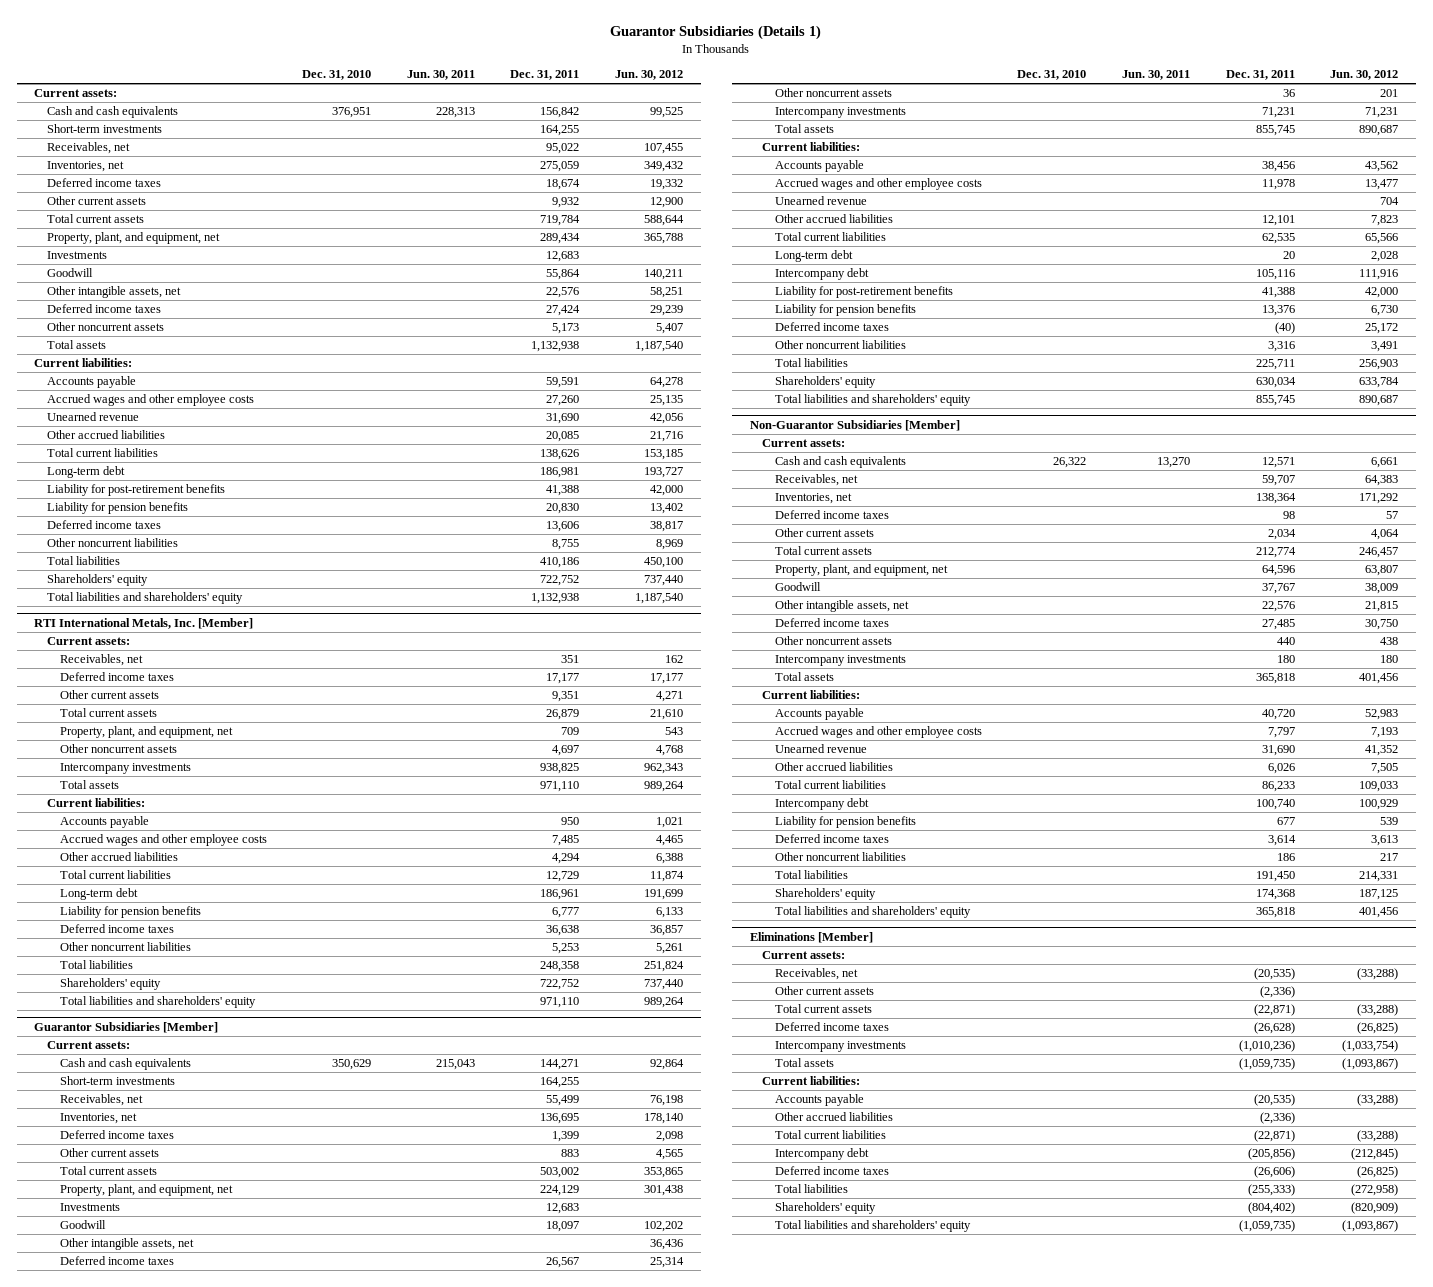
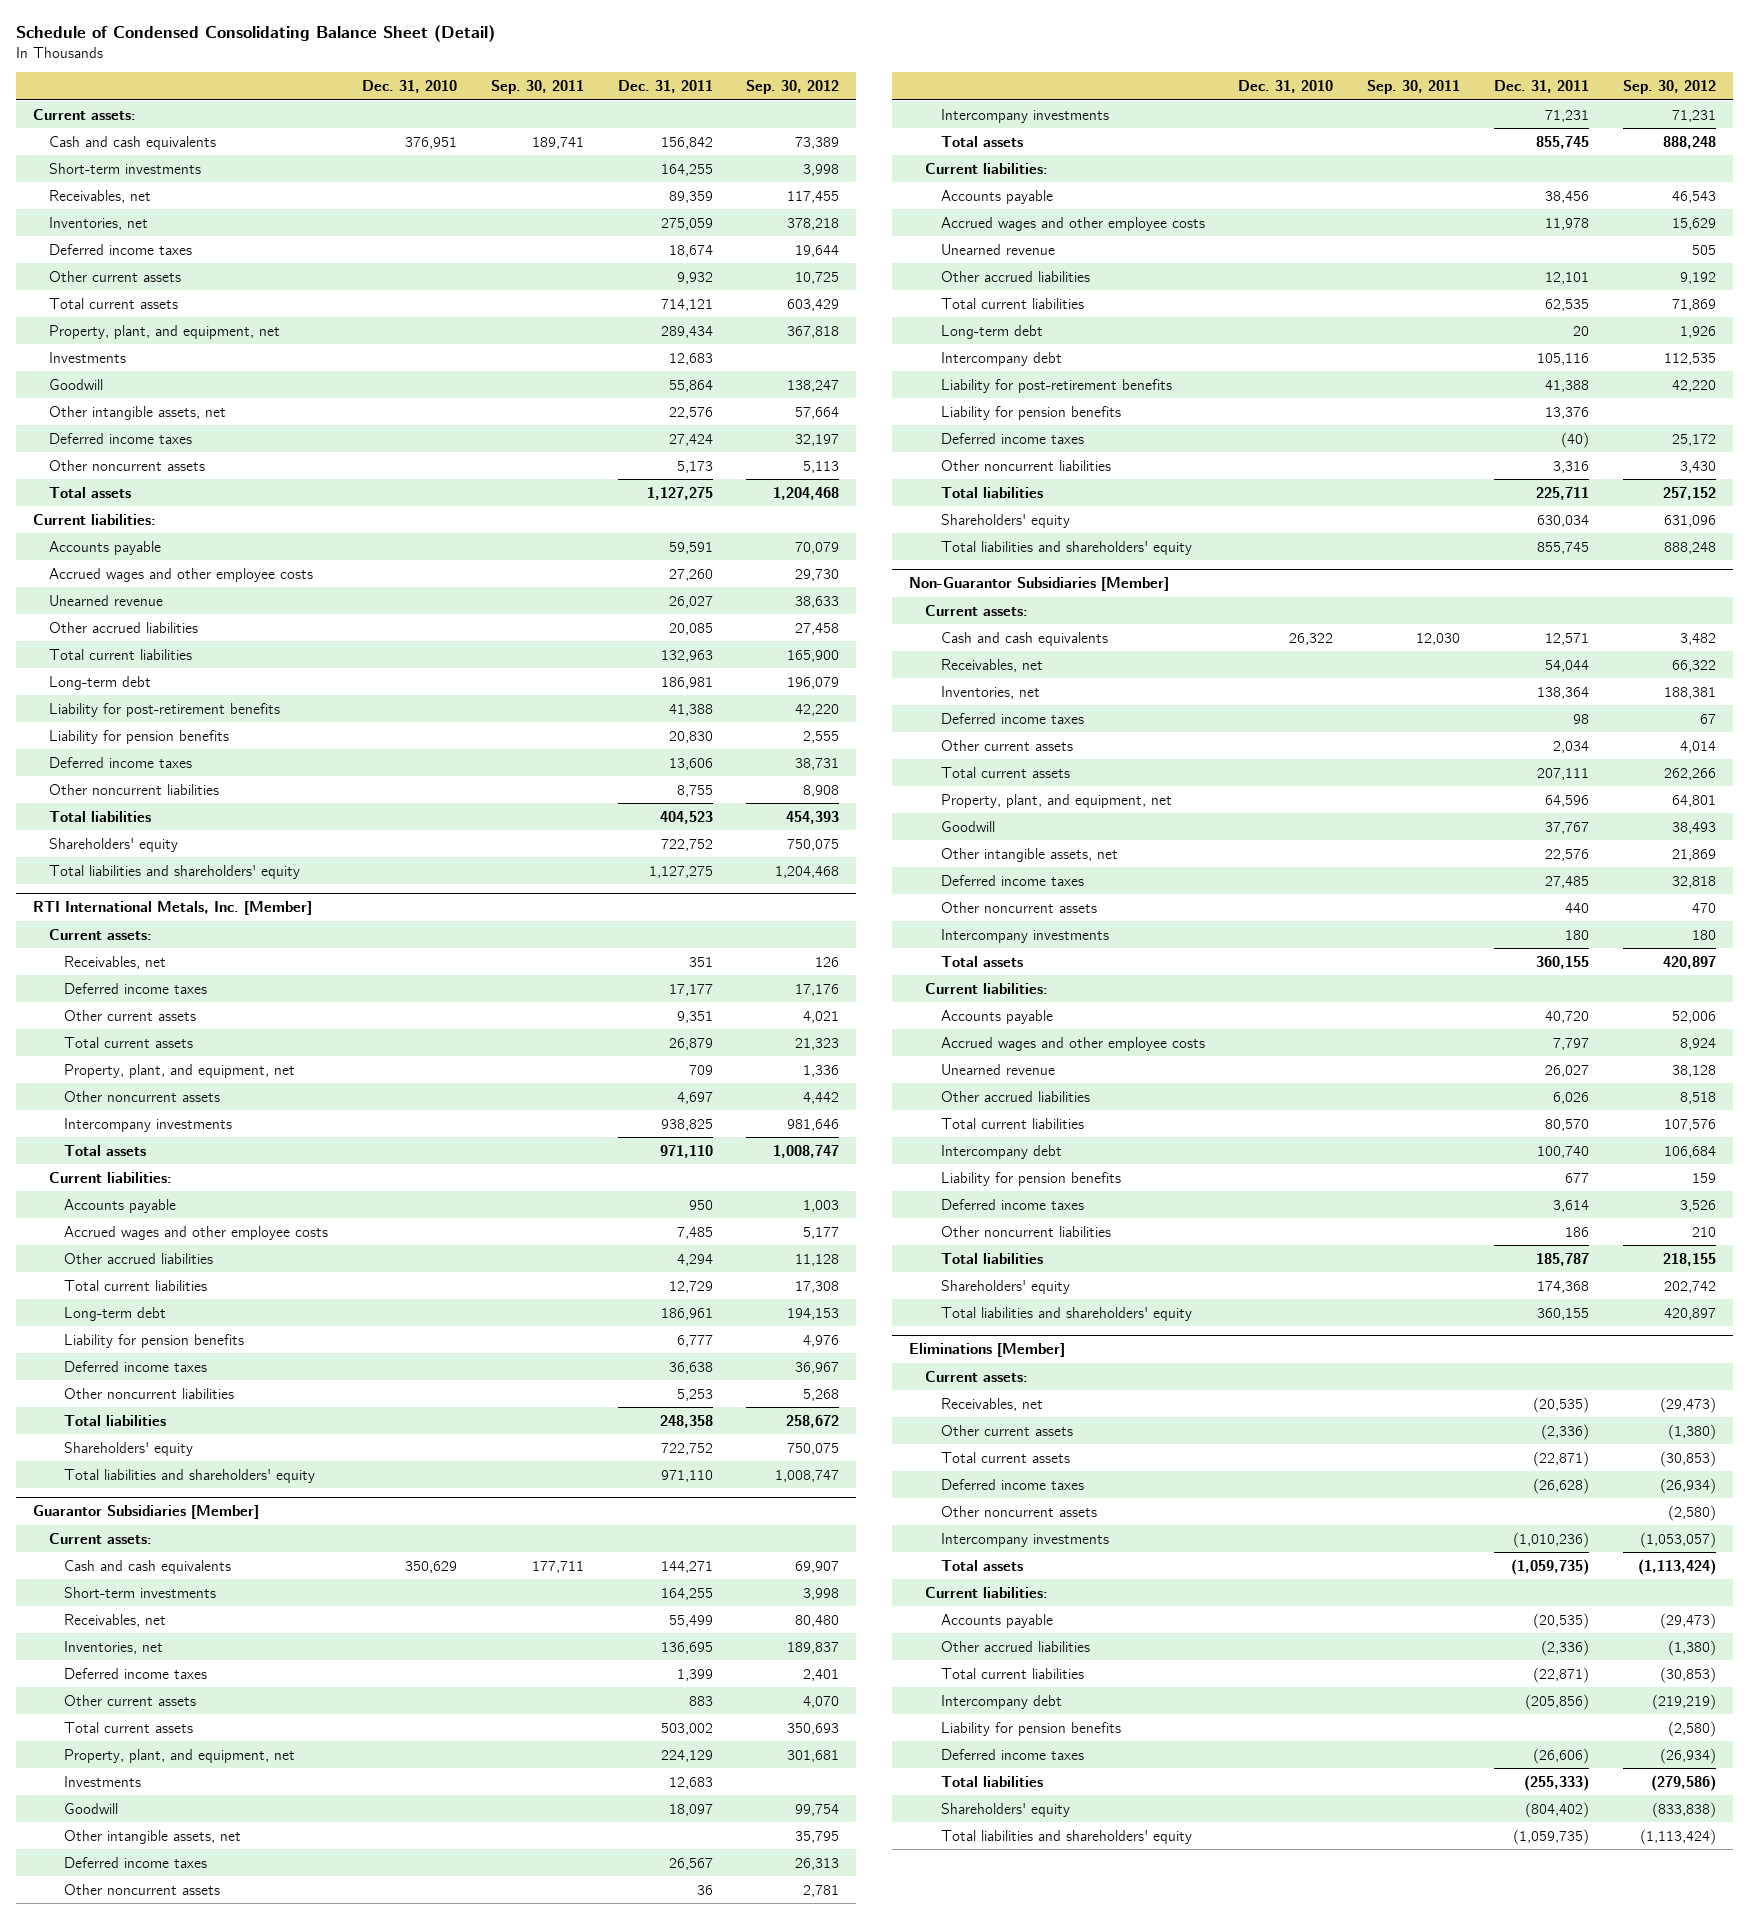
- Guarantor Subsidiaries (Details 1)
+ Schedule of Condensed Consolidating Balance Sheet (Detail)
- | Dec. 31, 2010 | Jun. 30, 2011 | Dec. 31, 2011 | Jun. 30, 2012
+ | Dec. 31, 2010 | Sep. 30, 2011 | Dec. 31, 2011 | Sep. 30, 2012
- Receivables, net | | | 95,022 | 107,455
+ Receivables, net | | | 89,359 | 117,455
- Total current assets | | | 719,784 | 588,644
+ Total current assets | | | 714,121 | 603,429
- Total assets | | | 1,132,938 | 1,187,540
+ Total assets | | | 1,127,275 | 1,204,468
- Unearned revenue | | | 31,690 | 42,056
+ Unearned revenue | | | 26,027 | 38,633
- Total current liabilities | | | 138,626 | 153,185
+ Total current liabilities | | | 132,963 | 165,900
- Total liabilities | | | 410,186 | 450,100
+ Total liabilities | | | 404,523 | 454,393
- Total liabilities and shareholders' equity | | | 1,132,938 | 1,187,540
+ Total liabilities and shareholders' equity | | | 1,127,275 | 1,204,468
@ Non-Guarantor Subsidiaries [Member]
- Receivables, net | | | 59,707 | 64,383
+ Receivables, net | | | 54,044 | 66,322
- Total current assets | | | 212,774 | 246,457
+ Total current assets | | | 207,111 | 262,266
- Total assets | | | 365,818 | 401,456
+ Total assets | | | 360,155 | 420,897
- Unearned revenue | | | 31,690 | 41,352
+ Unearned revenue | | | 26,027 | 38,128
- Total current liabilities | | | 86,233 | 109,033
+ Total current liabilities | | | 80,570 | 107,576
- Total liabilities | | | 191,450 | 214,331
+ Total liabilities | | | 185,787 | 218,155
- Total liabilities and shareholders' equity | | | 365,818 | 401,456
+ Total liabilities and shareholders' equity | | | 360,155 | 420,897
@ Eliminations [Member]
+ Other noncurrent assets | | | | (2,580)
+ Liability for pension benefits | | | | (2,580)

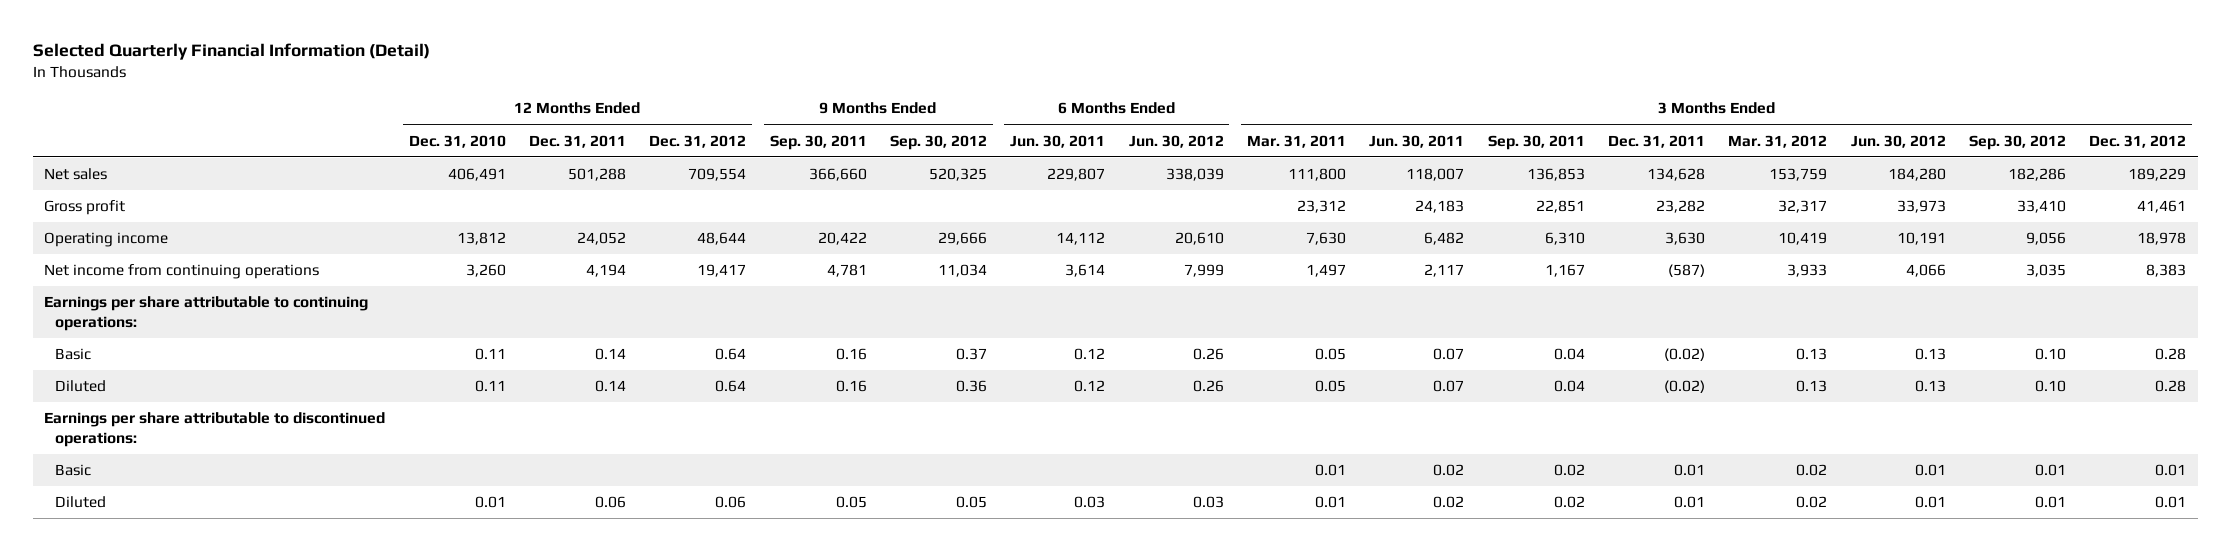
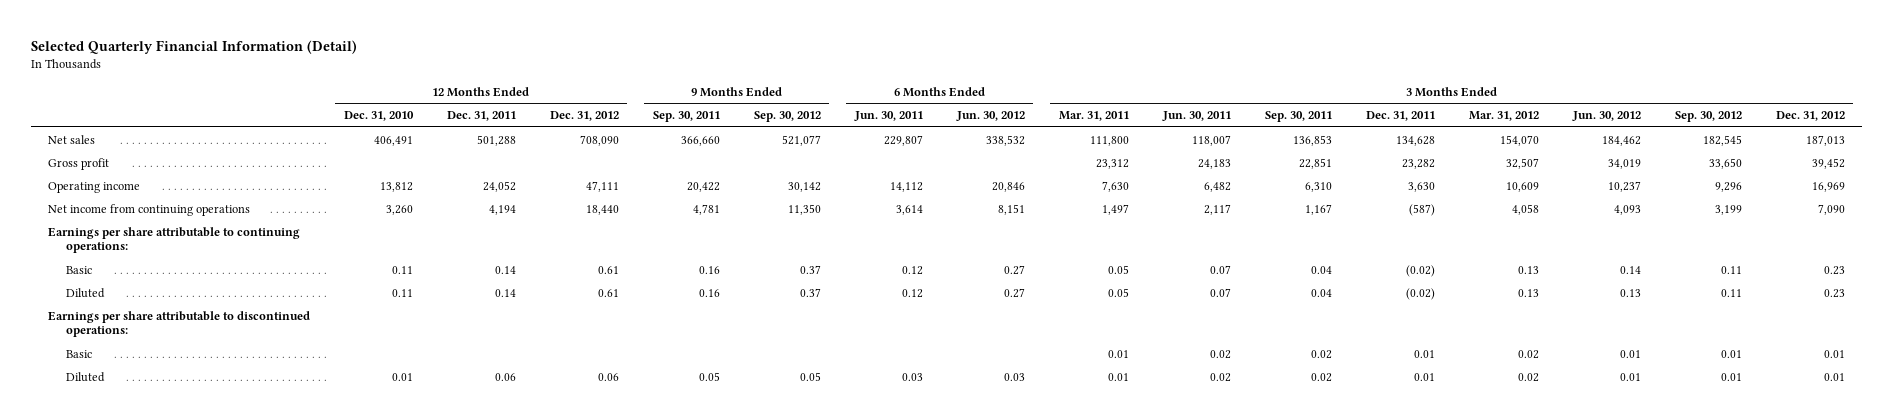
- Net sales | 406,491 | 501,288 | 709,554 | 366,660 | 520,325 | 229,807 | 338,039 | 111,800 | 118,007 | 136,853 | 134,628 | 153,759 | 184,280 | 182,286 | 189,229
- Gross profit | | | | | | | | 23,312 | 24,183 | 22,851 | 23,282 | 32,317 | 33,973 | 33,410 | 41,461
- Operating income | 13,812 | 24,052 | 48,644 | 20,422 | 29,666 | 14,112 | 20,610 | 7,630 | 6,482 | 6,310 | 3,630 | 10,419 | 10,191 | 9,056 | 18,978
- Net income from continuing operations | 3,260 | 4,194 | 19,417 | 4,781 | 11,034 | 3,614 | 7,999 | 1,497 | 2,117 | 1,167 | (587) | 3,933 | 4,066 | 3,035 | 8,383
+ Net sales | 406,491 | 501,288 | 708,090 | 366,660 | 521,077 | 229,807 | 338,532 | 111,800 | 118,007 | 136,853 | 134,628 | 154,070 | 184,462 | 182,545 | 187,013
+ Gross profit | | | | | | | | 23,312 | 24,183 | 22,851 | 23,282 | 32,507 | 34,019 | 33,650 | 39,452
+ Operating income | 13,812 | 24,052 | 47,111 | 20,422 | 30,142 | 14,112 | 20,846 | 7,630 | 6,482 | 6,310 | 3,630 | 10,609 | 10,237 | 9,296 | 16,969
+ Net income from continuing operations | 3,260 | 4,194 | 18,440 | 4,781 | 11,350 | 3,614 | 8,151 | 1,497 | 2,117 | 1,167 | (587) | 4,058 | 4,093 | 3,199 | 7,090
- Basic | 0.11 | 0.14 | 0.64 | 0.16 | 0.37 | 0.12 | 0.26 | 0.05 | 0.07 | 0.04 | (0.02) | 0.13 | 0.13 | 0.10 | 0.28
- Diluted | 0.11 | 0.14 | 0.64 | 0.16 | 0.36 | 0.12 | 0.26 | 0.05 | 0.07 | 0.04 | (0.02) | 0.13 | 0.13 | 0.10 | 0.28
+ Basic | 0.11 | 0.14 | 0.61 | 0.16 | 0.37 | 0.12 | 0.27 | 0.05 | 0.07 | 0.04 | (0.02) | 0.13 | 0.14 | 0.11 | 0.23
+ Diluted | 0.11 | 0.14 | 0.61 | 0.16 | 0.37 | 0.12 | 0.27 | 0.05 | 0.07 | 0.04 | (0.02) | 0.13 | 0.13 | 0.11 | 0.23

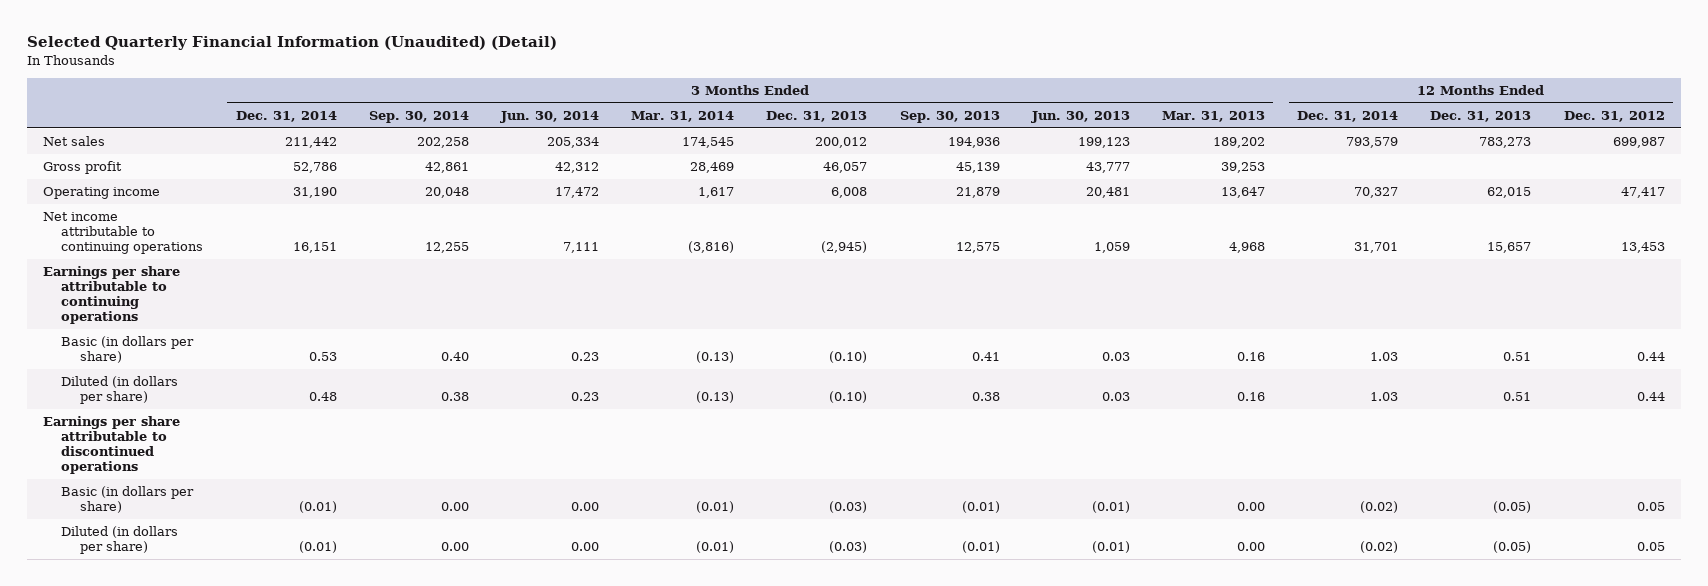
- Selected Quarterly Financial Information (Detail)
+ Selected Quarterly Financial Information (Unaudited) (Detail)
- | 12 Months Ended Dec. 31, 2010 | 12 Months Ended Dec. 31, 2011 | 12 Months Ended Dec. 31, 2012 | 9 Months Ended Sep. 30, 2011 | 9 Months Ended Sep. 30, 2012 | 6 Months Ended Jun. 30, 2011 | 6 Months Ended Jun. 30, 2012 | 3 Months Ended Mar. 31, 2011 | 3 Months Ended Jun. 30, 2011 | 3 Months Ended Sep. 30, 2011 | 3 Months Ended Dec. 31, 2011 | 3 Months Ended Mar. 31, 2012 | 3 Months Ended Jun. 30, 2012 | 3 Months Ended Sep. 30, 2012 | 3 Months Ended Dec. 31, 2012
+ | 3 Months Ended Dec. 31, 2014 | 3 Months Ended Sep. 30, 2014 | 3 Months Ended Jun. 30, 2014 | 3 Months Ended Mar. 31, 2014 | 3 Months Ended Dec. 31, 2013 | 3 Months Ended Sep. 30, 2013 | 3 Months Ended Jun. 30, 2013 | 3 Months Ended Mar. 31, 2013 | 12 Months Ended Dec. 31, 2014 | 12 Months Ended Dec. 31, 2013 | 12 Months Ended Dec. 31, 2012
- Net sales | 406,491 | 501,288 | 708,090 | 366,660 | 521,077 | 229,807 | 338,532 | 111,800 | 118,007 | 136,853 | 134,628 | 154,070 | 184,462 | 182,545 | 187,013
+ Net sales | 211,442 | 202,258 | 205,334 | 174,545 | 200,012 | 194,936 | 199,123 | 189,202 | 793,579 | 783,273 | 699,987
- Operating income | 13,812 | 24,052 | 47,111 | 20,422 | 30,142 | 14,112 | 20,846 | 7,630 | 6,482 | 6,310 | 3,630 | 10,609 | 10,237 | 9,296 | 16,969
- Net income from continuing operations | 3,260 | 4,194 | 18,440 | 4,781 | 11,350 | 3,614 | 8,151 | 1,497 | 2,117 | 1,167 | (587) | 4,058 | 4,093 | 3,199 | 7,090
- Earnings per share attributable to continuing operations:
- Basic | 0.11 | 0.14 | 0.61 | 0.16 | 0.37 | 0.12 | 0.27 | 0.05 | 0.07 | 0.04 | (0.02) | 0.13 | 0.14 | 0.11 | 0.23
- Diluted | 0.11 | 0.14 | 0.61 | 0.16 | 0.37 | 0.12 | 0.27 | 0.05 | 0.07 | 0.04 | (0.02) | 0.13 | 0.13 | 0.11 | 0.23
- Earnings per share attributable to discontinued operations:
- Basic | | | | | | | | 0.01 | 0.02 | 0.02 | 0.01 | 0.02 | 0.01 | 0.01 | 0.01
- Diluted | 0.01 | 0.06 | 0.06 | 0.05 | 0.05 | 0.03 | 0.03 | 0.01 | 0.02 | 0.02 | 0.01 | 0.02 | 0.01 | 0.01 | 0.01
+ Operating income | 31,190 | 20,048 | 17,472 | 1,617 | 6,008 | 21,879 | 20,481 | 13,647 | 70,327 | 62,015 | 47,417
+ Net income attributable to continuing operations | 16,151 | 12,255 | 7,111 | (3,816) | (2,945) | 12,575 | 1,059 | 4,968 | 31,701 | 15,657 | 13,453
+ Earnings per share attributable to continuing operations
+ Basic (in dollars per share) | 0.53 | 0.40 | 0.23 | (0.13) | (0.10) | 0.41 | 0.03 | 0.16 | 1.03 | 0.51 | 0.44
+ Diluted (in dollars per share) | 0.48 | 0.38 | 0.23 | (0.13) | (0.10) | 0.38 | 0.03 | 0.16 | 1.03 | 0.51 | 0.44
+ Earnings per share attributable to discontinued operations
+ Basic (in dollars per share) | (0.01) | 0.00 | 0.00 | (0.01) | (0.03) | (0.01) | (0.01) | 0.00 | (0.02) | (0.05) | 0.05
+ Diluted (in dollars per share) | (0.01) | 0.00 | 0.00 | (0.01) | (0.03) | (0.01) | (0.01) | 0.00 | (0.02) | (0.05) | 0.05

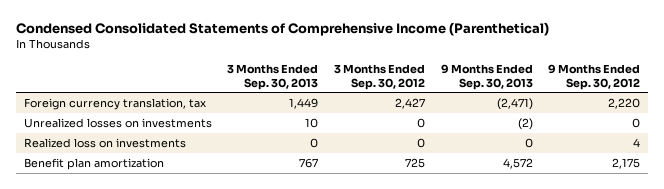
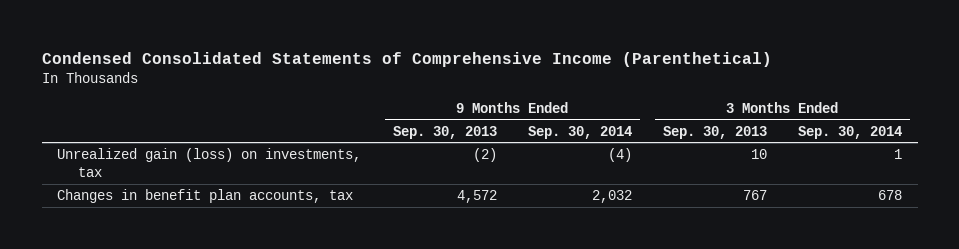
- | 3 Months Ended Sep. 30, 2013 | 3 Months Ended Sep. 30, 2012 | 9 Months Ended Sep. 30, 2013 | 9 Months Ended Sep. 30, 2012
+ | 9 Months Ended Sep. 30, 2013 | 9 Months Ended Sep. 30, 2014 | 3 Months Ended Sep. 30, 2013 | 3 Months Ended Sep. 30, 2014
- Foreign currency translation, tax | 1,449 | 2,427 | (2,471) | 2,220
- Unrealized losses on investments | 10 | 0 | (2) | 0
- Realized loss on investments | 0 | 0 | 0 | 4
- Benefit plan amortization | 767 | 725 | 4,572 | 2,175
+ Unrealized gain (loss) on investments, tax | (2) | (4) | 10 | 1
+ Changes in benefit plan accounts, tax | 4,572 | 2,032 | 767 | 678

